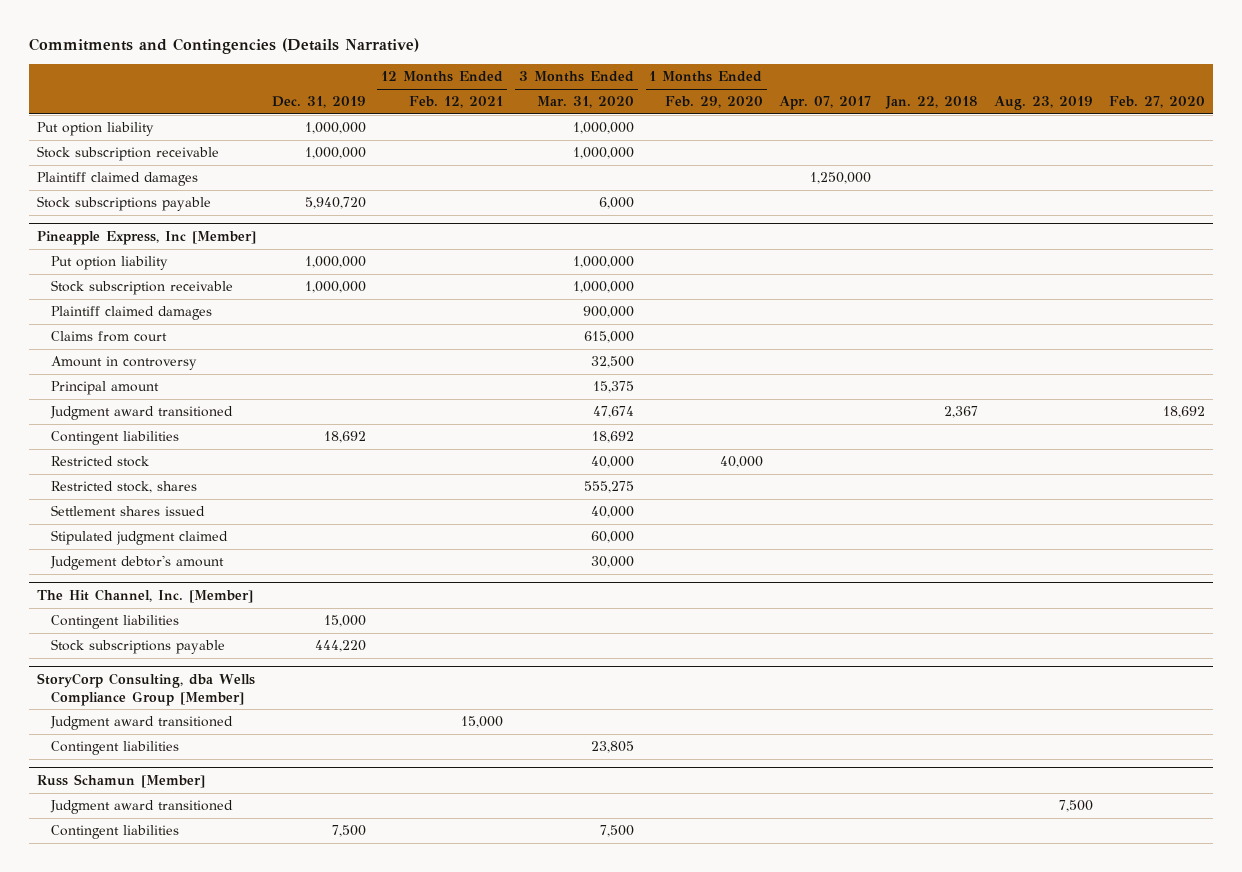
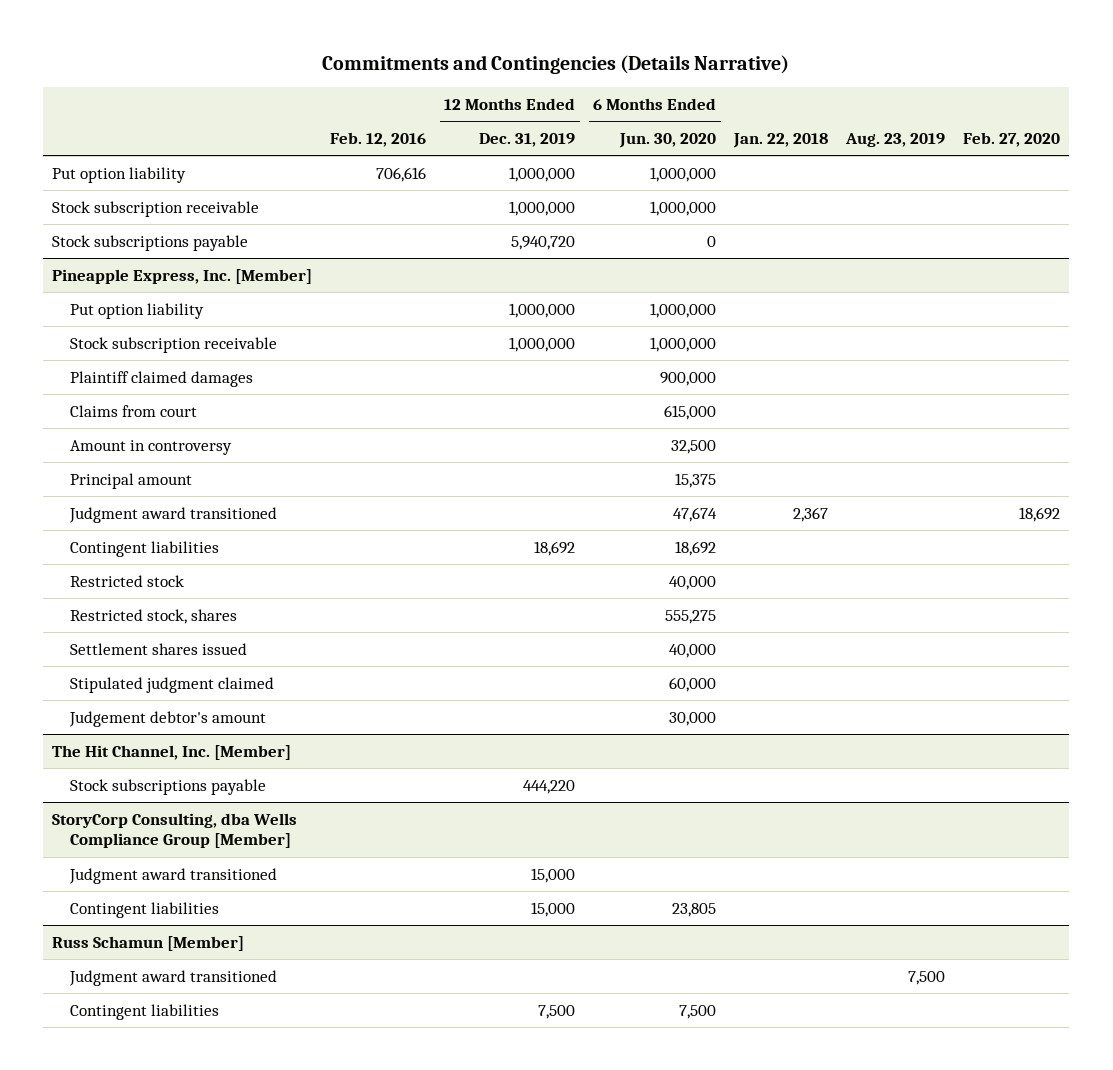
- | Dec. 31, 2019 | 12 Months Ended Feb. 12, 2021 | 3 Months Ended Mar. 31, 2020 | 1 Months Ended Feb. 29, 2020 | Apr. 07, 2017 | Jan. 22, 2018 | Aug. 23, 2019 | Feb. 27, 2020
+ | Feb. 12, 2016 | 12 Months Ended Dec. 31, 2019 | 6 Months Ended Jun. 30, 2020 | Jan. 22, 2018 | Aug. 23, 2019 | Feb. 27, 2020
- Plaintiff claimed damages | | | | | 1,250,000 | | |
- Pineapple Express, Inc [Member]
+ Pineapple Express, Inc. [Member]
@ The Hit Channel, Inc. [Member]
- Contingent liabilities | 15,000 | | | | | | |

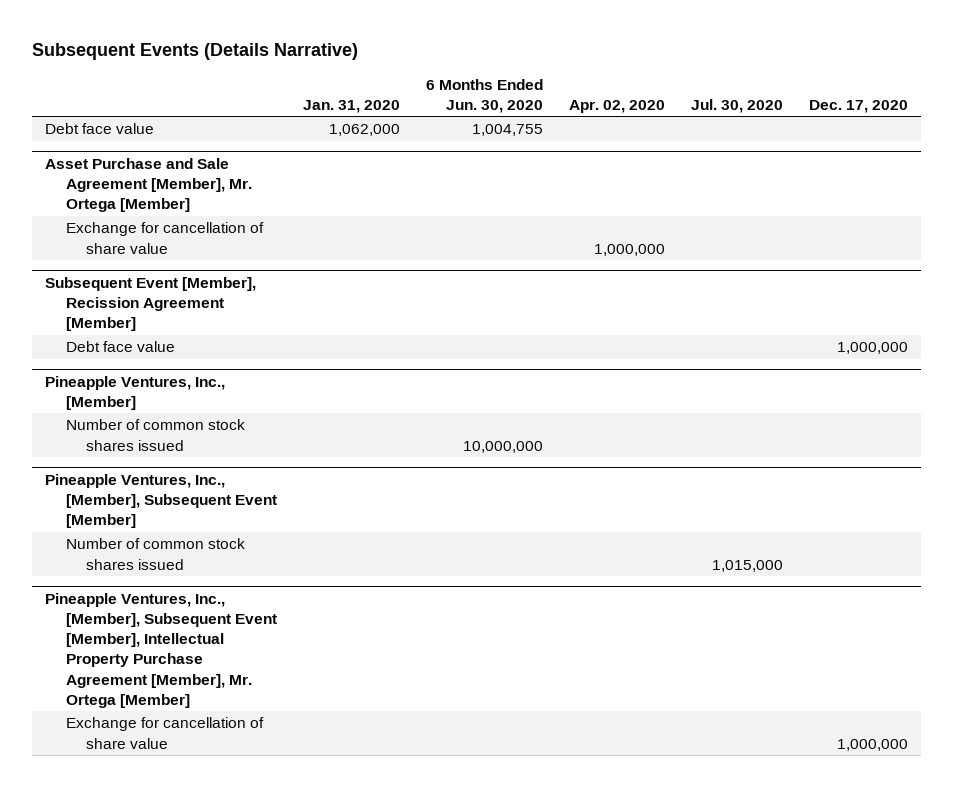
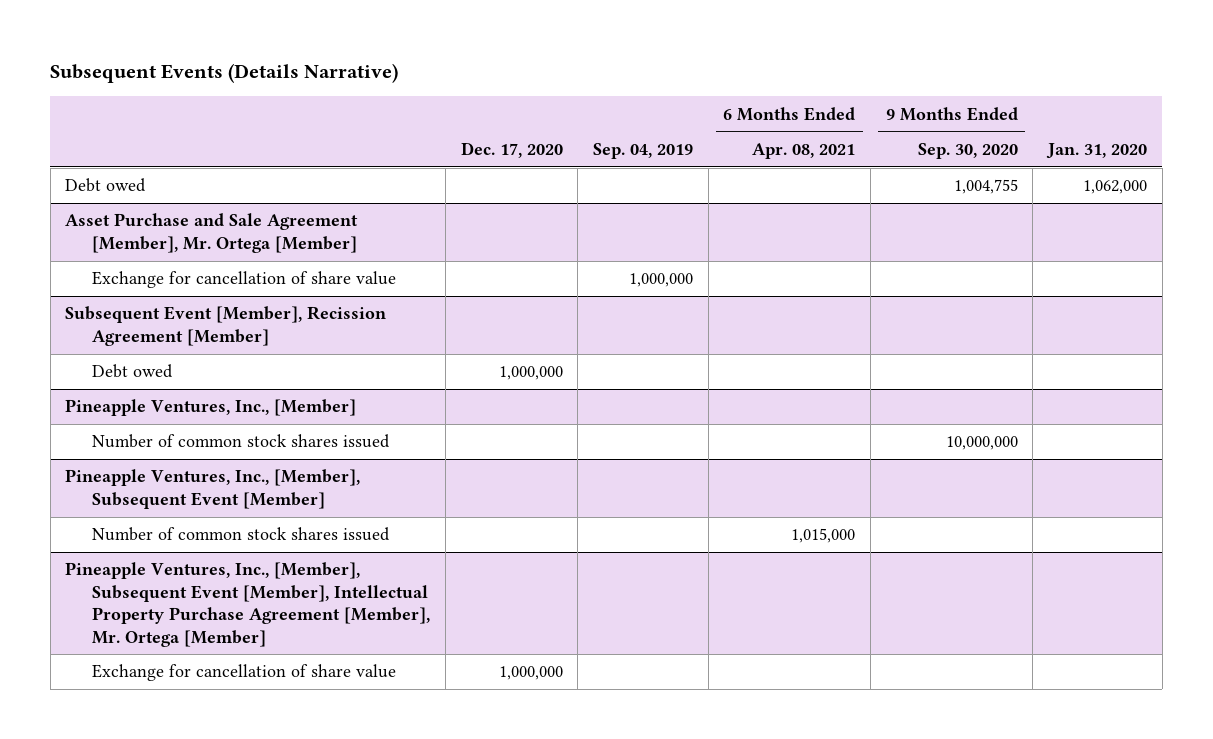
- | Jan. 31, 2020 | 6 Months Ended Jun. 30, 2020 | Apr. 02, 2020 | Jul. 30, 2020 | Dec. 17, 2020
+ | Dec. 17, 2020 | Sep. 04, 2019 | 6 Months Ended Apr. 08, 2021 | 9 Months Ended Sep. 30, 2020 | Jan. 31, 2020
- Debt face value | 1,062,000 | 1,004,755 | | |
+ Debt owed | | | | 1,004,755 | 1,062,000
@ Subsequent Event [Member], Recission Agreement [Member]
- Debt face value | | | | | 1,000,000
+ Debt owed | 1,000,000 | | | |

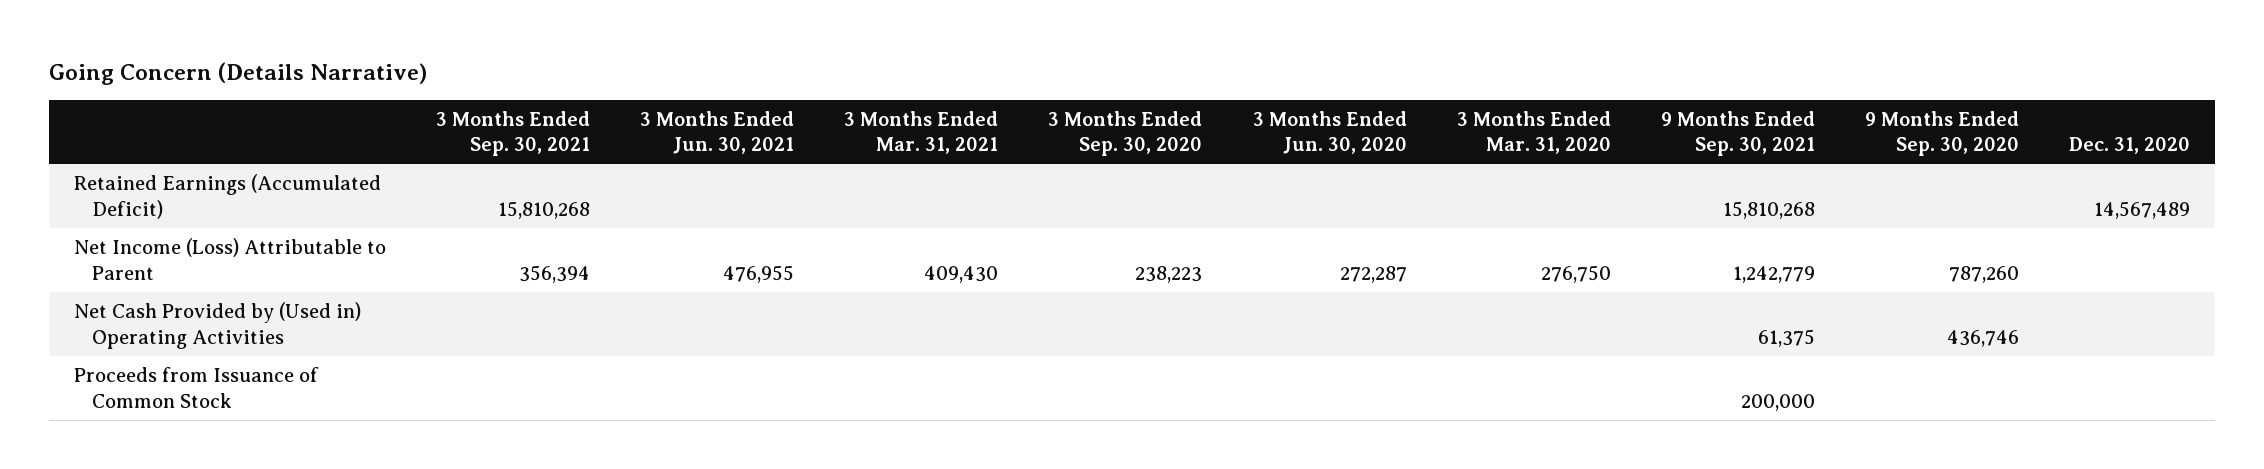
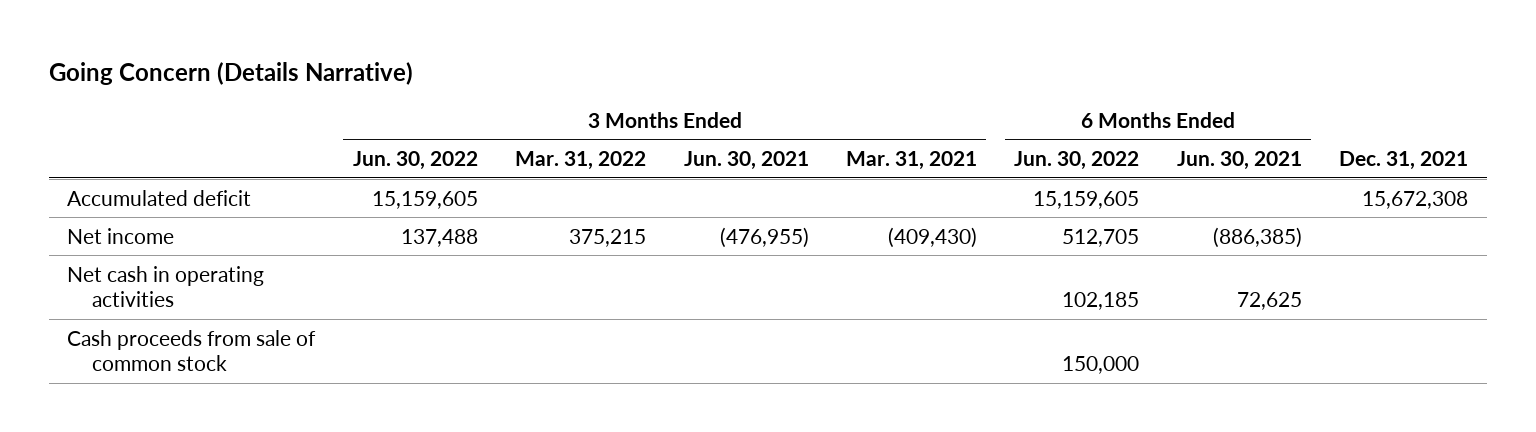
- | 3 Months Ended Sep. 30, 2021 | 3 Months Ended Jun. 30, 2021 | 3 Months Ended Mar. 31, 2021 | 3 Months Ended Sep. 30, 2020 | 3 Months Ended Jun. 30, 2020 | 3 Months Ended Mar. 31, 2020 | 9 Months Ended Sep. 30, 2021 | 9 Months Ended Sep. 30, 2020 | Dec. 31, 2020
+ | 3 Months Ended Jun. 30, 2022 | 3 Months Ended Mar. 31, 2022 | 3 Months Ended Jun. 30, 2021 | 3 Months Ended Mar. 31, 2021 | 6 Months Ended Jun. 30, 2022 | 6 Months Ended Jun. 30, 2021 | Dec. 31, 2021
- Retained Earnings (Accumulated Deficit) | 15,810,268 | | | | | | 15,810,268 | | 14,567,489
- Net Income (Loss) Attributable to Parent | 356,394 | 476,955 | 409,430 | 238,223 | 272,287 | 276,750 | 1,242,779 | 787,260 |
- Net Cash Provided by (Used in) Operating Activities | | | | | | | 61,375 | 436,746 |
- Proceeds from Issuance of Common Stock | | | | | | | 200,000 | |
+ Accumulated deficit | 15,159,605 | | | | 15,159,605 | | 15,672,308
+ Net income | 137,488 | 375,215 | (476,955) | (409,430) | 512,705 | (886,385) |
+ Net cash in operating activities | | | | | 102,185 | 72,625 |
+ Cash proceeds from sale of common stock | | | | | 150,000 | |

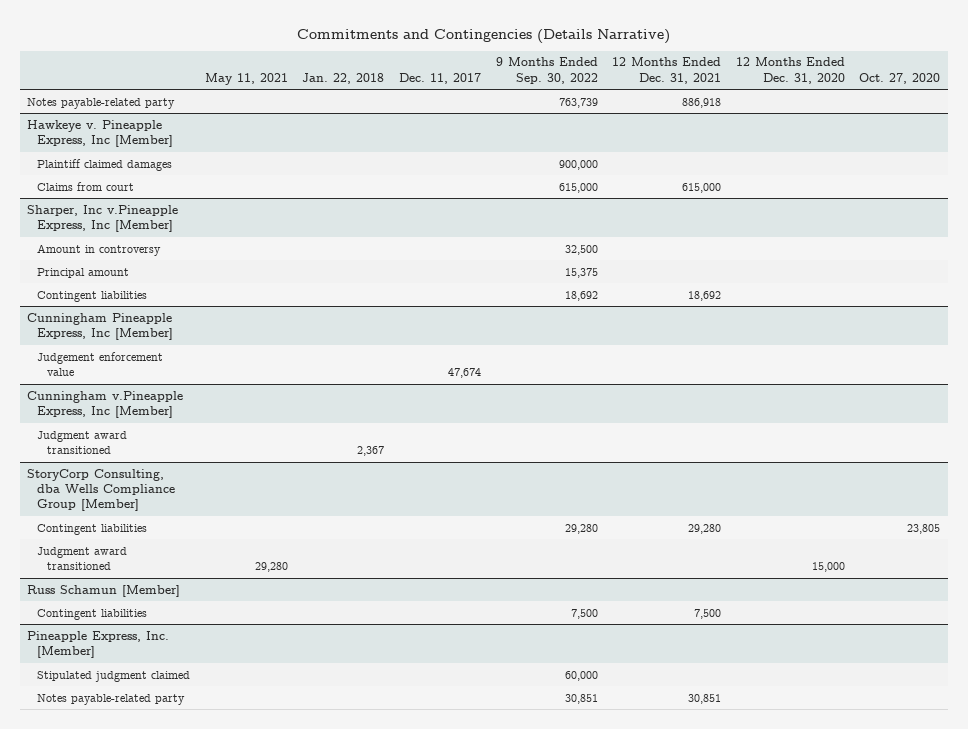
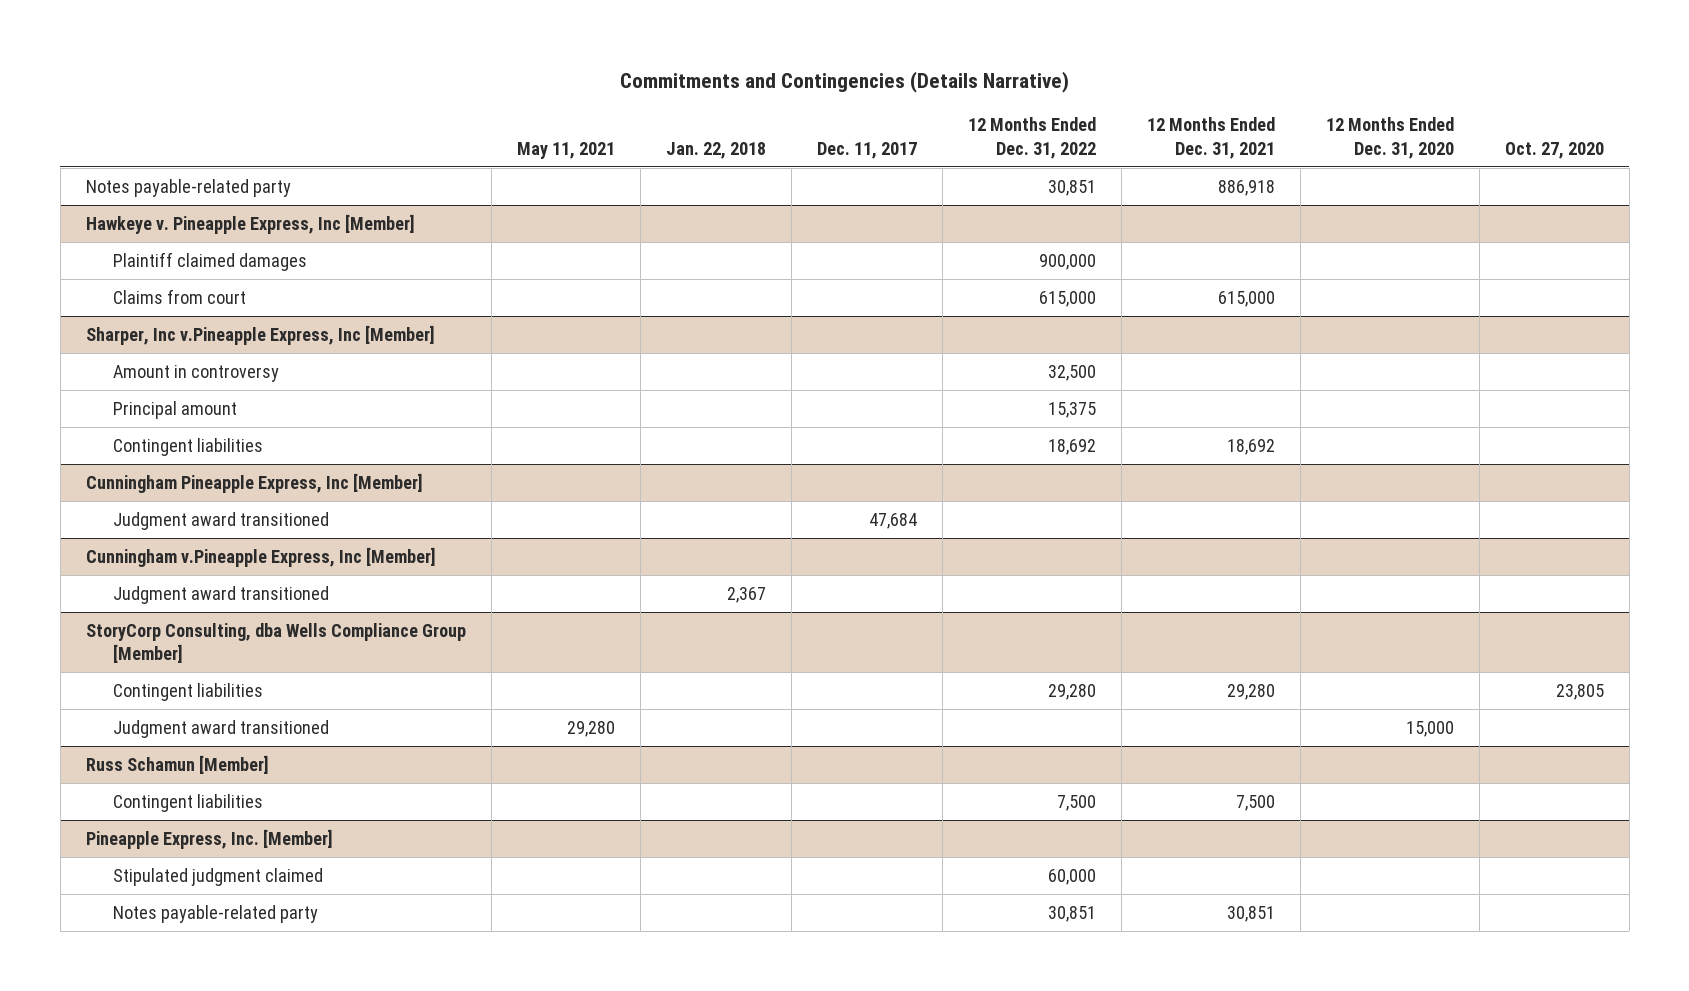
- | May 11, 2021 | Jan. 22, 2018 | Dec. 11, 2017 | 9 Months Ended Sep. 30, 2022 | 12 Months Ended Dec. 31, 2021 | 12 Months Ended Dec. 31, 2020 | Oct. 27, 2020
+ | May 11, 2021 | Jan. 22, 2018 | Dec. 11, 2017 | 12 Months Ended Dec. 31, 2022 | 12 Months Ended Dec. 31, 2021 | 12 Months Ended Dec. 31, 2020 | Oct. 27, 2020
@ Cunningham Pineapple Express, Inc [Member]
- Judgement enforcement value | | | 47,674 | | | |
+ Judgment award transitioned | | | 47,684 | | | |

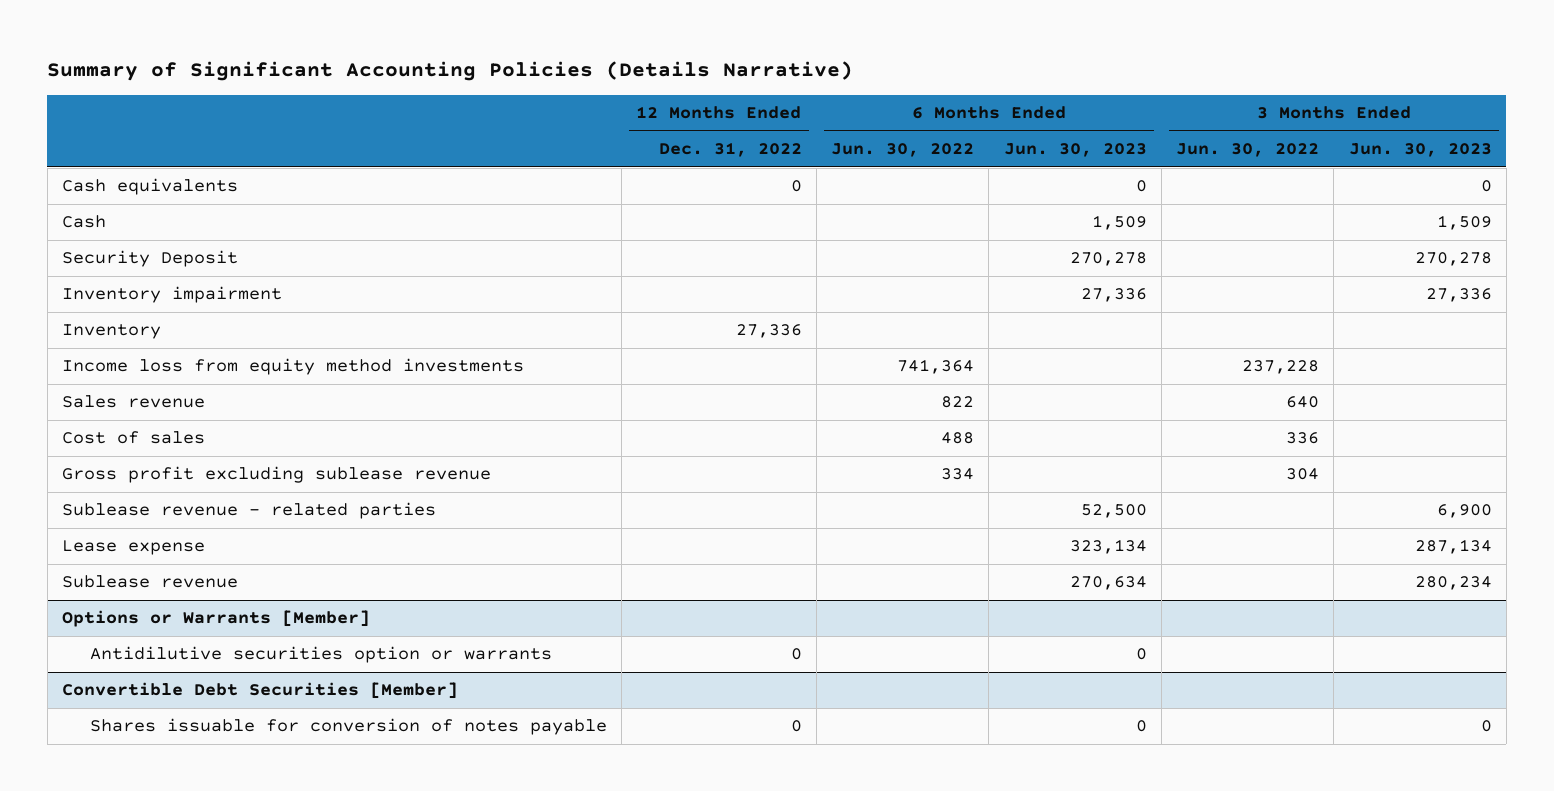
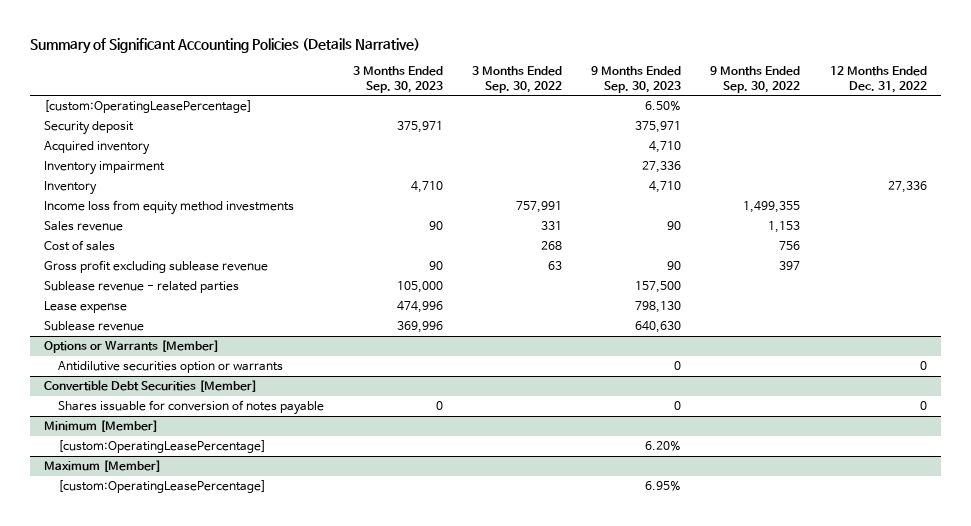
- | 12 Months Ended Dec. 31, 2022 | 6 Months Ended Jun. 30, 2022 | 6 Months Ended Jun. 30, 2023 | 3 Months Ended Jun. 30, 2022 | 3 Months Ended Jun. 30, 2023
+ | 3 Months Ended Sep. 30, 2023 | 3 Months Ended Sep. 30, 2022 | 9 Months Ended Sep. 30, 2023 | 9 Months Ended Sep. 30, 2022 | 12 Months Ended Dec. 31, 2022
- Cash equivalents | 0 | | 0 | | 0
- Cash | | | 1,509 | | 1,509
- Security Deposit | | | 270,278 | | 270,278
+ [custom:OperatingLeasePercentage] | | | 6.50% | |
+ Security deposit | 375,971 | | 375,971 | |
+ Acquired inventory | | | 4,710 | |
+ Minimum [Member]
+ [custom:OperatingLeasePercentage] | | | 6.20% | |
+ Maximum [Member]
+ [custom:OperatingLeasePercentage] | | | 6.95% | |

